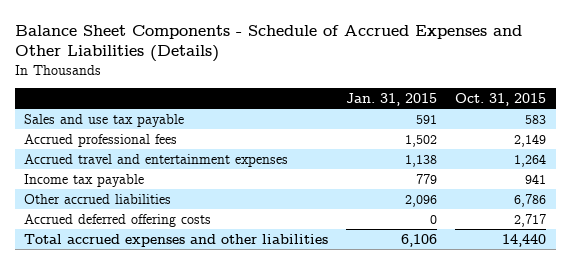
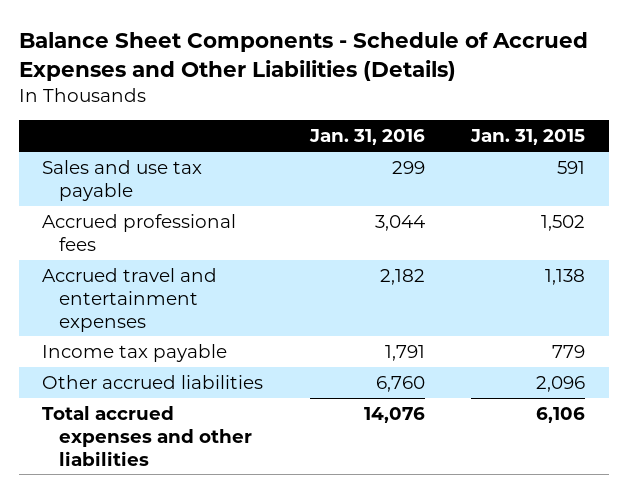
- | Jan. 31, 2015 | Oct. 31, 2015
+ | Jan. 31, 2016 | Jan. 31, 2015
- Accrued deferred offering costs | 0 | 2,717

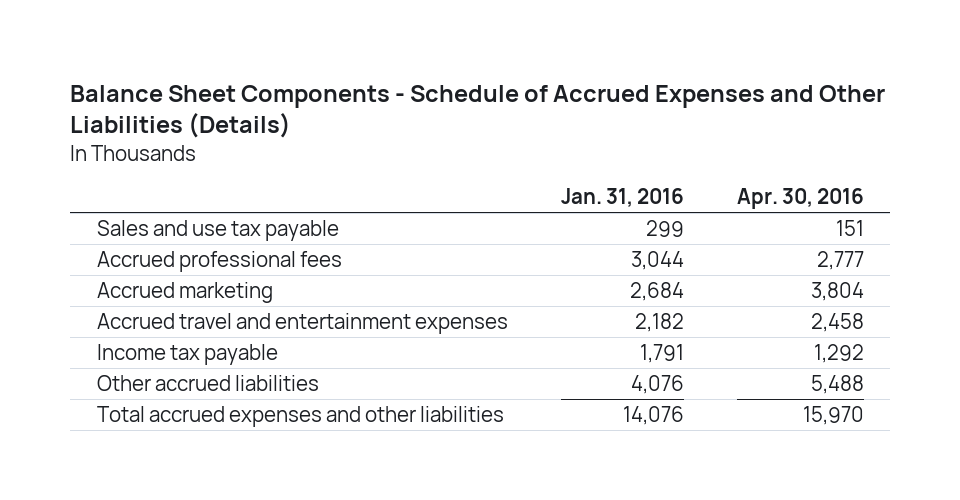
- | Jan. 31, 2016 | Jan. 31, 2015
+ | Jan. 31, 2016 | Apr. 30, 2016
+ Accrued marketing | 2,684 | 3,804
- Other accrued liabilities | 6,760 | 2,096
+ Other accrued liabilities | 4,076 | 5,488

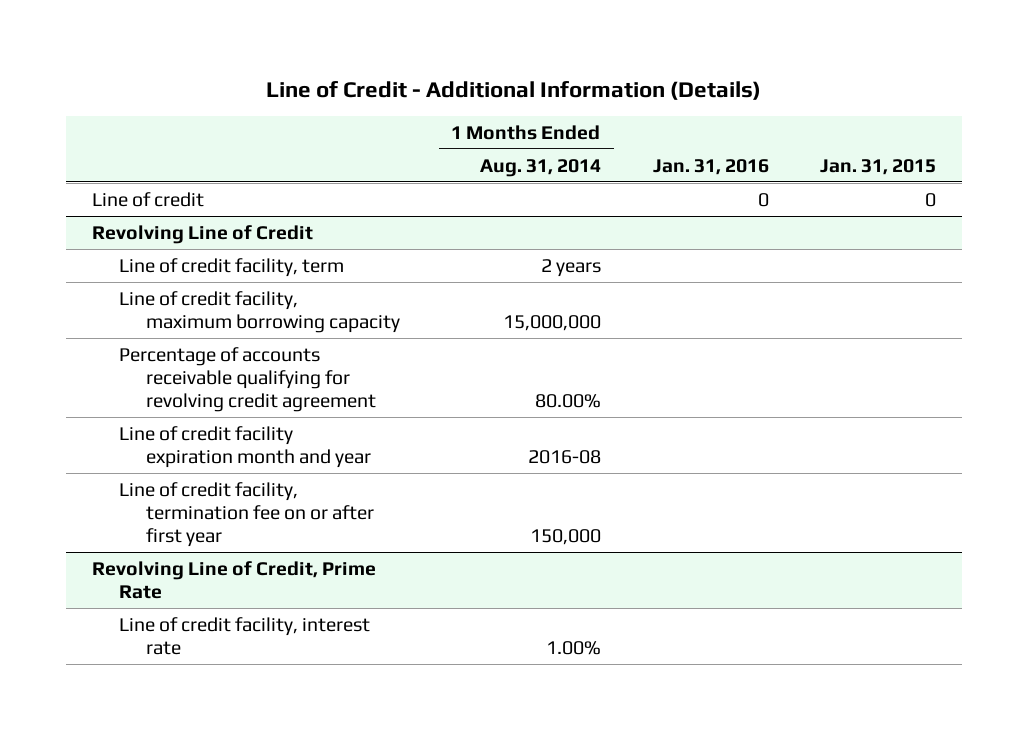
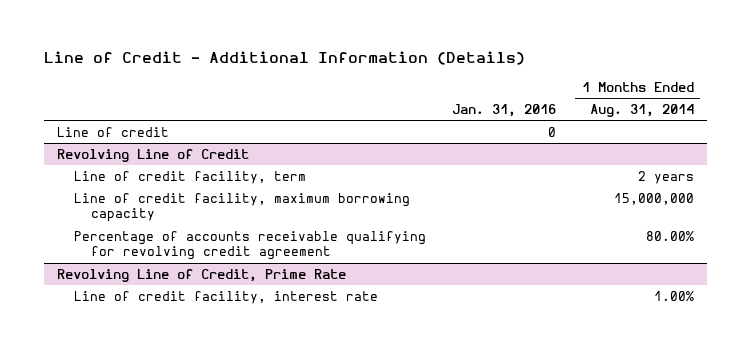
- | 1 Months Ended Aug. 31, 2014 | Jan. 31, 2016 | Jan. 31, 2015
+ | Jan. 31, 2016 | 1 Months Ended Aug. 31, 2014
@ Revolving Line of Credit
- Line of credit facility expiration month and year | 2016-08 | |
- Line of credit facility, termination fee on or after first year | 150,000 | |

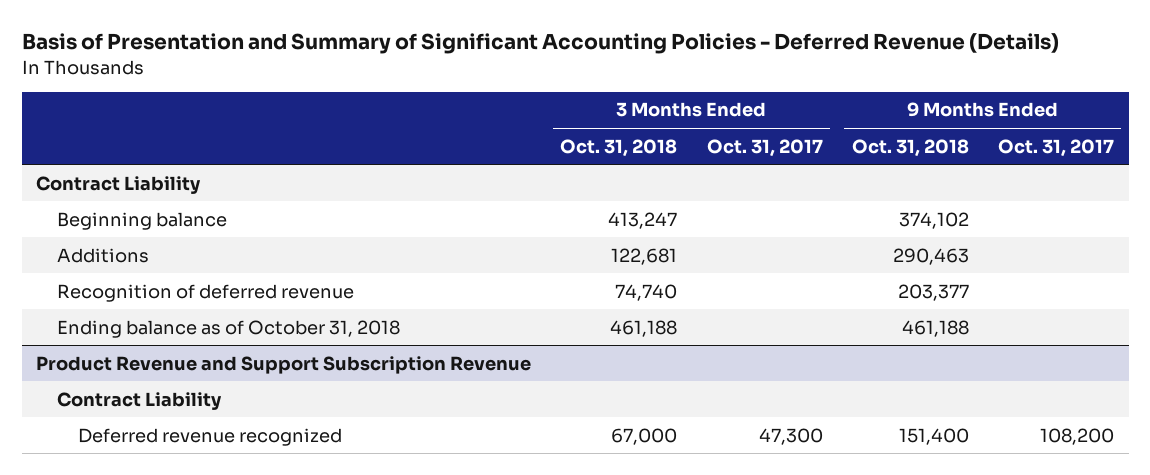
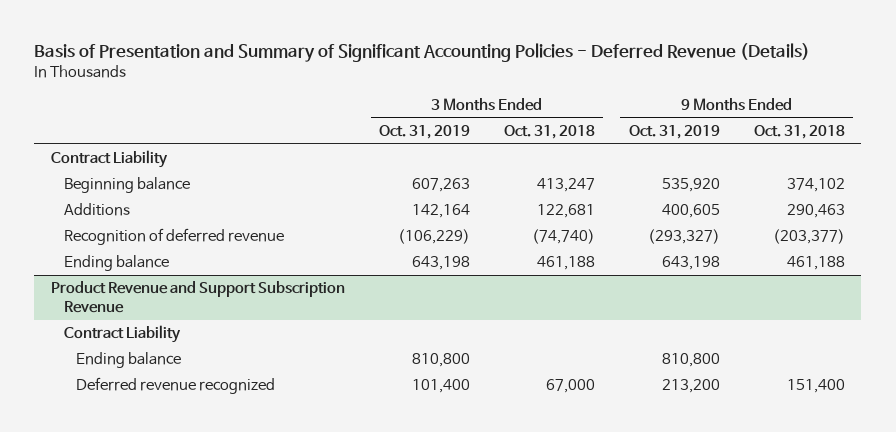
- | 3 Months Ended Oct. 31, 2018 | 3 Months Ended Oct. 31, 2017 | 9 Months Ended Oct. 31, 2018 | 9 Months Ended Oct. 31, 2017
+ | 3 Months Ended Oct. 31, 2019 | 3 Months Ended Oct. 31, 2018 | 9 Months Ended Oct. 31, 2019 | 9 Months Ended Oct. 31, 2018
- Recognition of deferred revenue | 74,740 | | 203,377 |
- Ending balance as of October 31, 2018 | 461,188 | | 461,188 |
+ Recognition of deferred revenue | (106,229) | (74,740) | (293,327) | (203,377)
+ Ending balance | 643,198 | 461,188 | 643,198 | 461,188
@ Product Revenue and Support Subscription Revenue
+ Ending balance | 810,800 | | 810,800 |

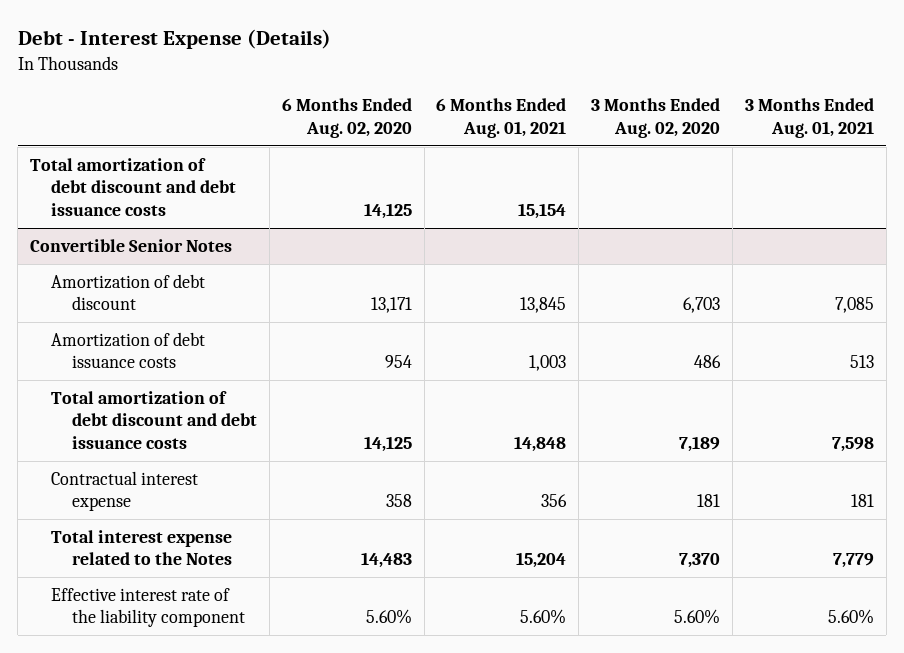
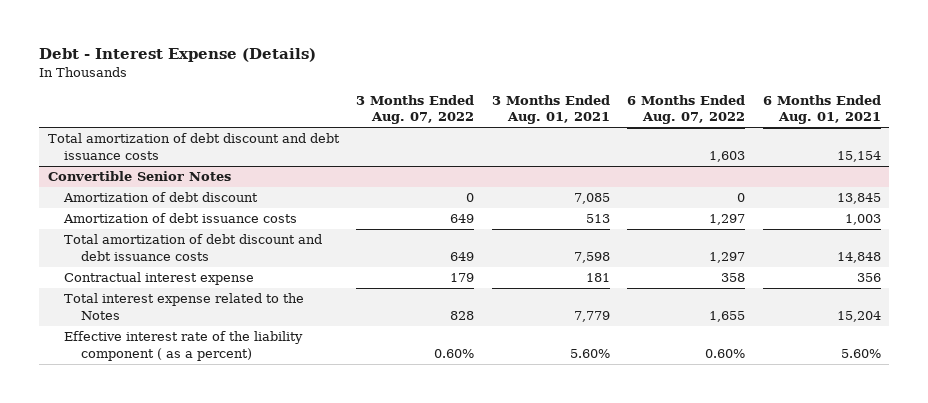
- | 6 Months Ended Aug. 02, 2020 | 6 Months Ended Aug. 01, 2021 | 3 Months Ended Aug. 02, 2020 | 3 Months Ended Aug. 01, 2021
+ | 3 Months Ended Aug. 07, 2022 | 3 Months Ended Aug. 01, 2021 | 6 Months Ended Aug. 07, 2022 | 6 Months Ended Aug. 01, 2021
@ Convertible Senior Notes
- Effective interest rate of the liability component | 5.60% | 5.60% | 5.60% | 5.60%
+ Effective interest rate of the liability component ( as a percent) | 0.60% | 5.60% | 0.60% | 5.60%

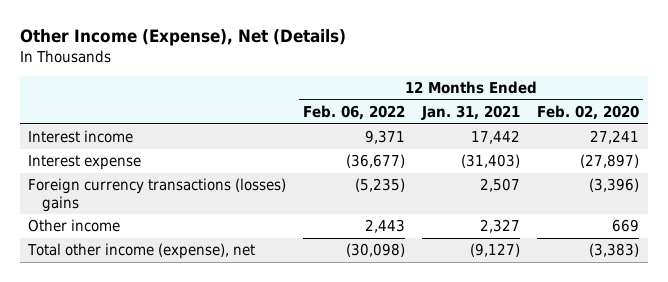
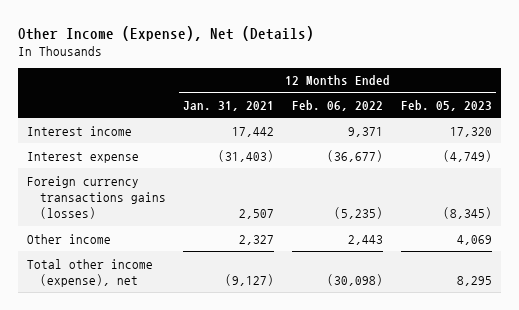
- | 12 Months Ended Feb. 06, 2022 | 12 Months Ended Jan. 31, 2021 | 12 Months Ended Feb. 02, 2020
+ | 12 Months Ended Jan. 31, 2021 | 12 Months Ended Feb. 06, 2022 | 12 Months Ended Feb. 05, 2023
- Foreign currency transactions (losses) gains | (5,235) | 2,507 | (3,396)
+ Foreign currency transactions gains (losses) | 2,507 | (5,235) | (8,345)

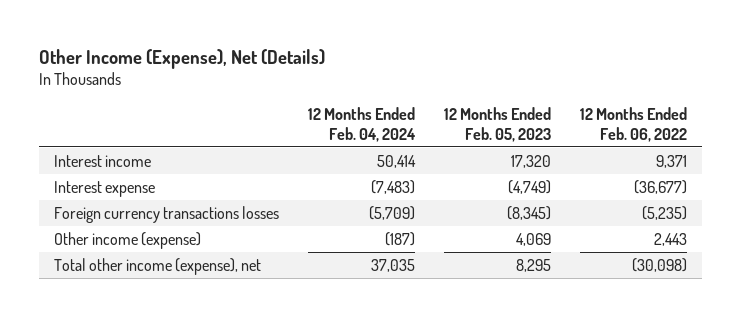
- | 12 Months Ended Jan. 31, 2021 | 12 Months Ended Feb. 06, 2022 | 12 Months Ended Feb. 05, 2023
+ | 12 Months Ended Feb. 04, 2024 | 12 Months Ended Feb. 05, 2023 | 12 Months Ended Feb. 06, 2022
- Foreign currency transactions gains (losses) | 2,507 | (5,235) | (8,345)
- Other income | 2,327 | 2,443 | 4,069
+ Foreign currency transactions losses | (5,709) | (8,345) | (5,235)
+ Other income (expense) | (187) | 4,069 | 2,443

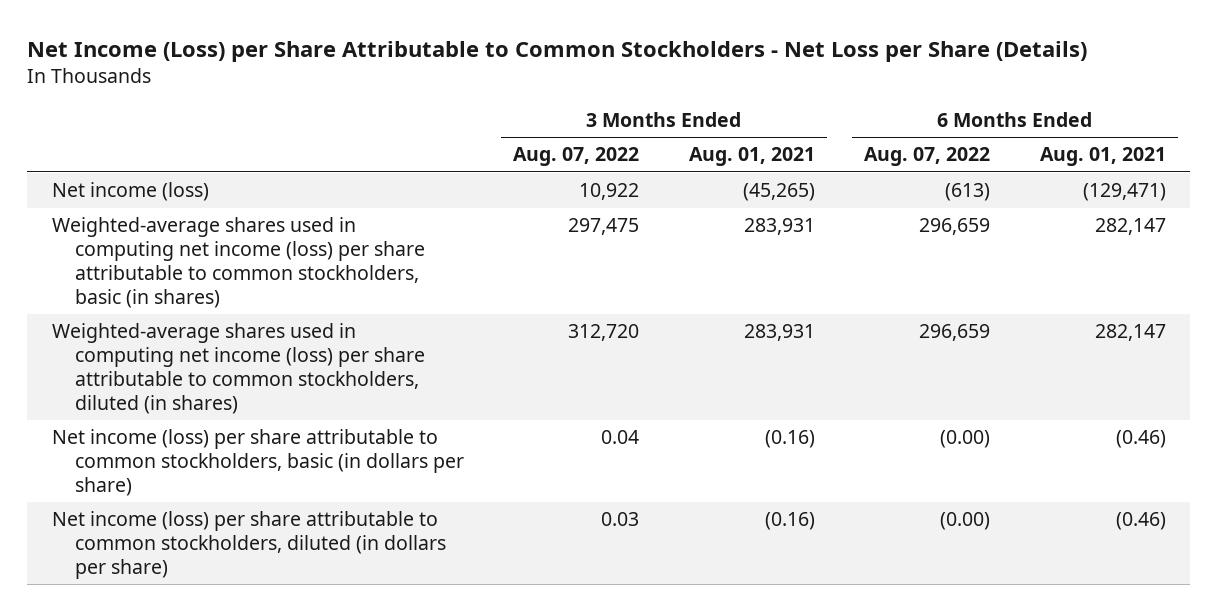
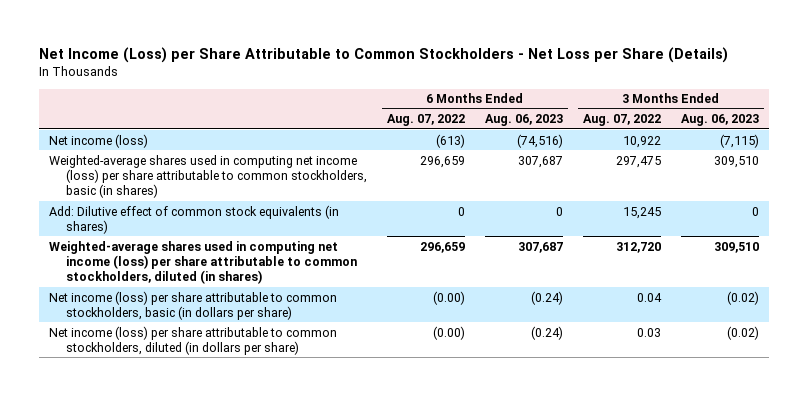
- | 3 Months Ended Aug. 07, 2022 | 3 Months Ended Aug. 01, 2021 | 6 Months Ended Aug. 07, 2022 | 6 Months Ended Aug. 01, 2021
+ | 6 Months Ended Aug. 07, 2022 | 6 Months Ended Aug. 06, 2023 | 3 Months Ended Aug. 07, 2022 | 3 Months Ended Aug. 06, 2023
+ Add: Dilutive effect of common stock equivalents (in shares) | 0 | 0 | 15,245 | 0

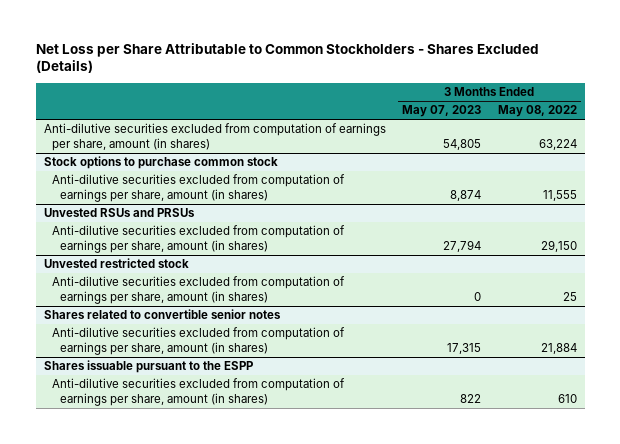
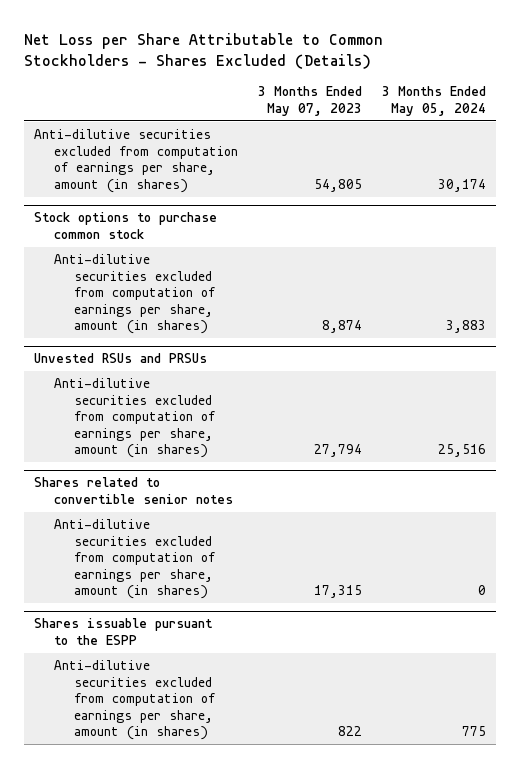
- | 3 Months Ended May 07, 2023 | 3 Months Ended May 08, 2022
+ | 3 Months Ended May 07, 2023 | 3 Months Ended May 05, 2024
- Unvested restricted stock
- Anti-dilutive securities excluded from computation of earnings per share, amount (in shares) | 0 | 25

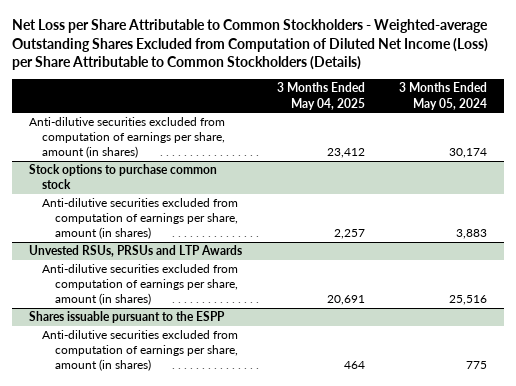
- Net Loss per Share Attributable to Common Stockholders - Shares Excluded (Details)
+ Net Loss per Share Attributable to Common Stockholders - Weighted-average Outstanding Shares Excluded from Computation of Diluted Net Income (Loss) per Share Attributable to Common Stockholders (Details)
- | 3 Months Ended May 07, 2023 | 3 Months Ended May 05, 2024
+ | 3 Months Ended May 04, 2025 | 3 Months Ended May 05, 2024
- Unvested RSUs and PRSUs
+ Unvested RSUs, PRSUs and LTP Awards
- Shares related to convertible senior notes
- Anti-dilutive securities excluded from computation of earnings per share, amount (in shares) | 17,315 | 0

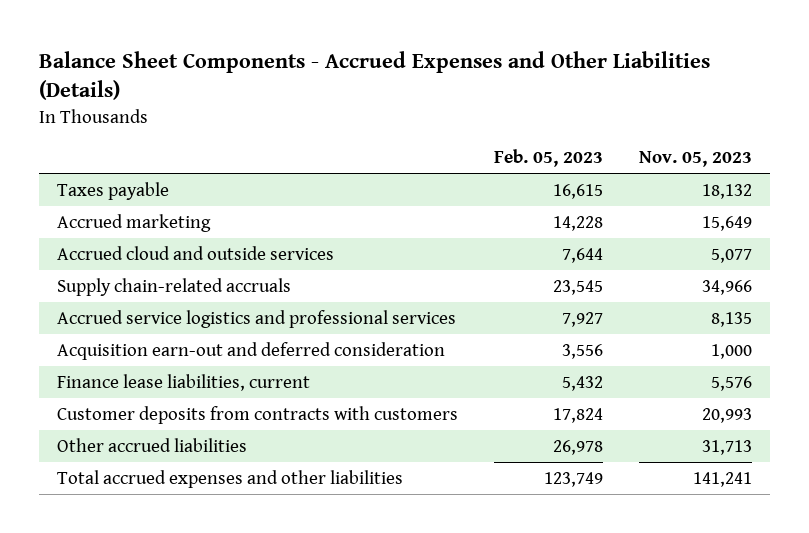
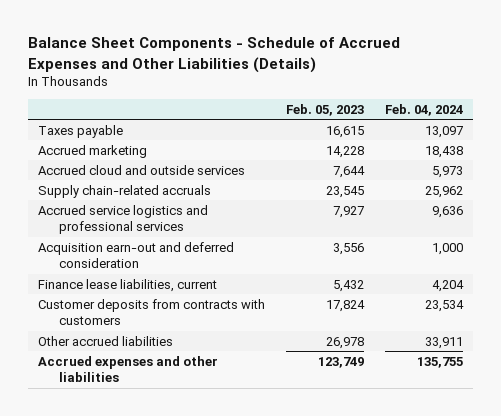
- Balance Sheet Components - Accrued Expenses and Other Liabilities (Details)
+ Balance Sheet Components - Schedule of Accrued Expenses and Other Liabilities (Details)
- | Feb. 05, 2023 | Nov. 05, 2023
+ | Feb. 05, 2023 | Feb. 04, 2024
- Total accrued expenses and other liabilities | 123,749 | 141,241
+ Accrued expenses and other liabilities | 123,749 | 135,755

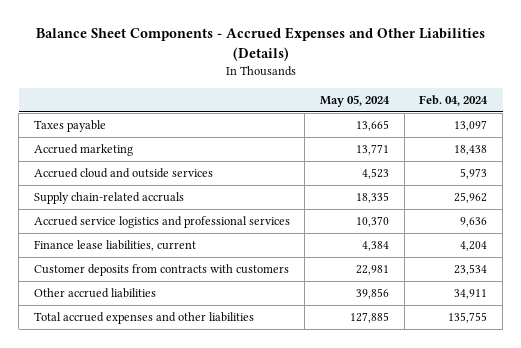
- Balance Sheet Components - Schedule of Accrued Expenses and Other Liabilities (Details)
+ Balance Sheet Components - Accrued Expenses and Other Liabilities (Details)
- | Feb. 05, 2023 | Feb. 04, 2024
+ | May 05, 2024 | Feb. 04, 2024
- Acquisition earn-out and deferred consideration | 3,556 | 1,000
- Other accrued liabilities | 26,978 | 33,911
- Accrued expenses and other liabilities | 123,749 | 135,755
+ Other accrued liabilities | 39,856 | 34,911
+ Total accrued expenses and other liabilities | 127,885 | 135,755

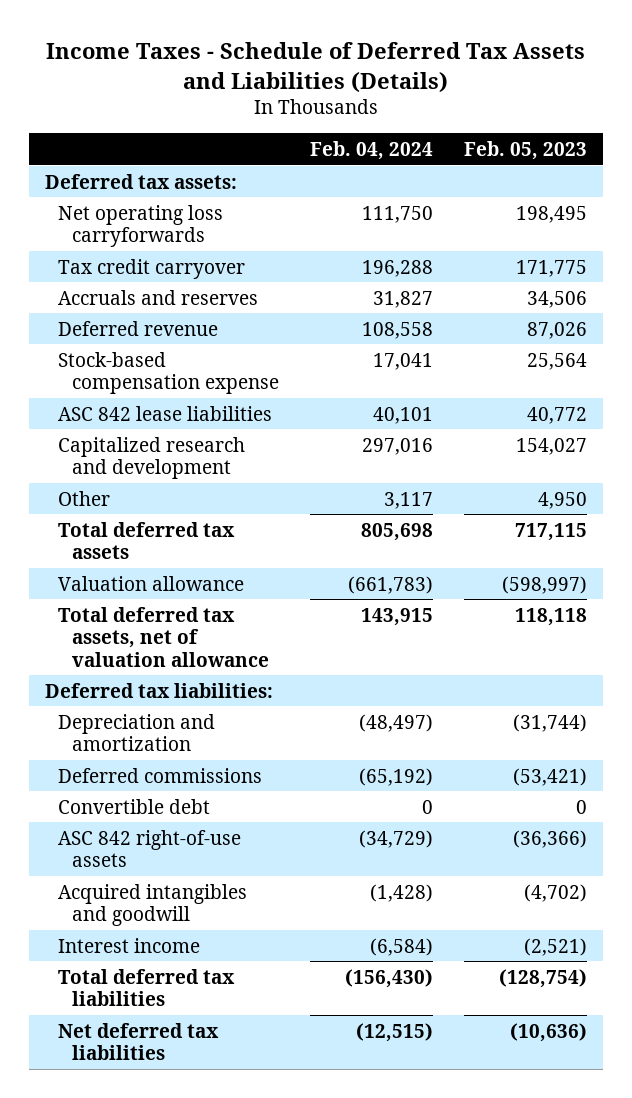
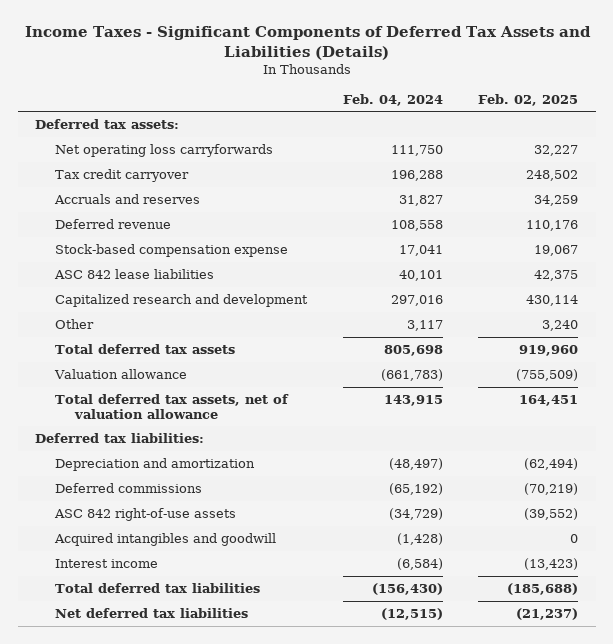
- Income Taxes - Schedule of Deferred Tax Assets and Liabilities (Details)
+ Income Taxes - Significant Components of Deferred Tax Assets and Liabilities (Details)
- | Feb. 04, 2024 | Feb. 05, 2023
+ | Feb. 04, 2024 | Feb. 02, 2025
- Convertible debt | 0 | 0

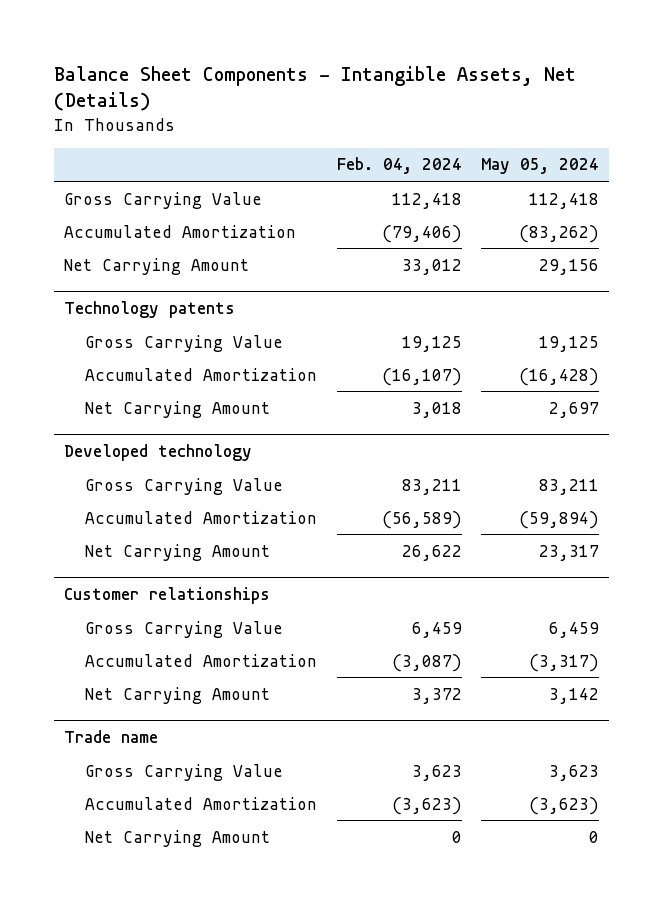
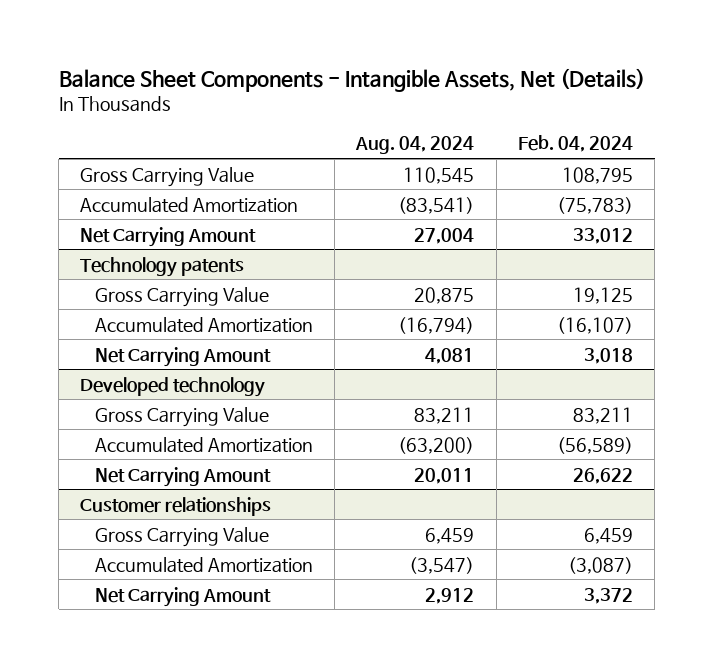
- | Feb. 04, 2024 | May 05, 2024
+ | Aug. 04, 2024 | Feb. 04, 2024
- Gross Carrying Value | 112,418 | 112,418
- Accumulated Amortization | (79,406) | (83,262)
+ Gross Carrying Value | 110,545 | 108,795
+ Accumulated Amortization | (83,541) | (75,783)
- Trade name
- Gross Carrying Value | 3,623 | 3,623
- Accumulated Amortization | (3,623) | (3,623)
- Net Carrying Amount | 0 | 0

